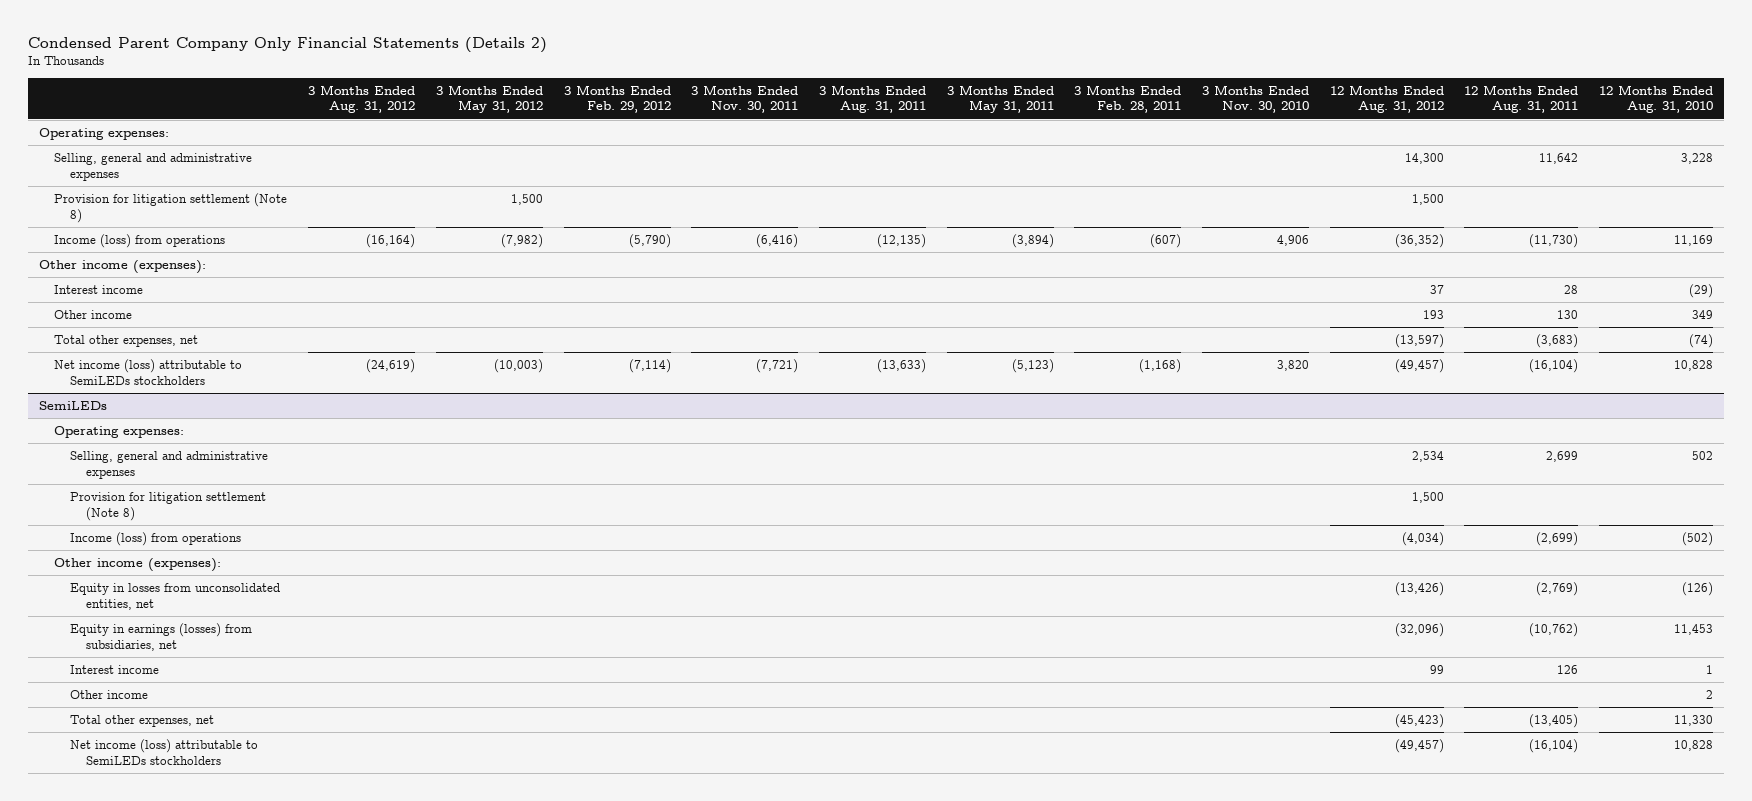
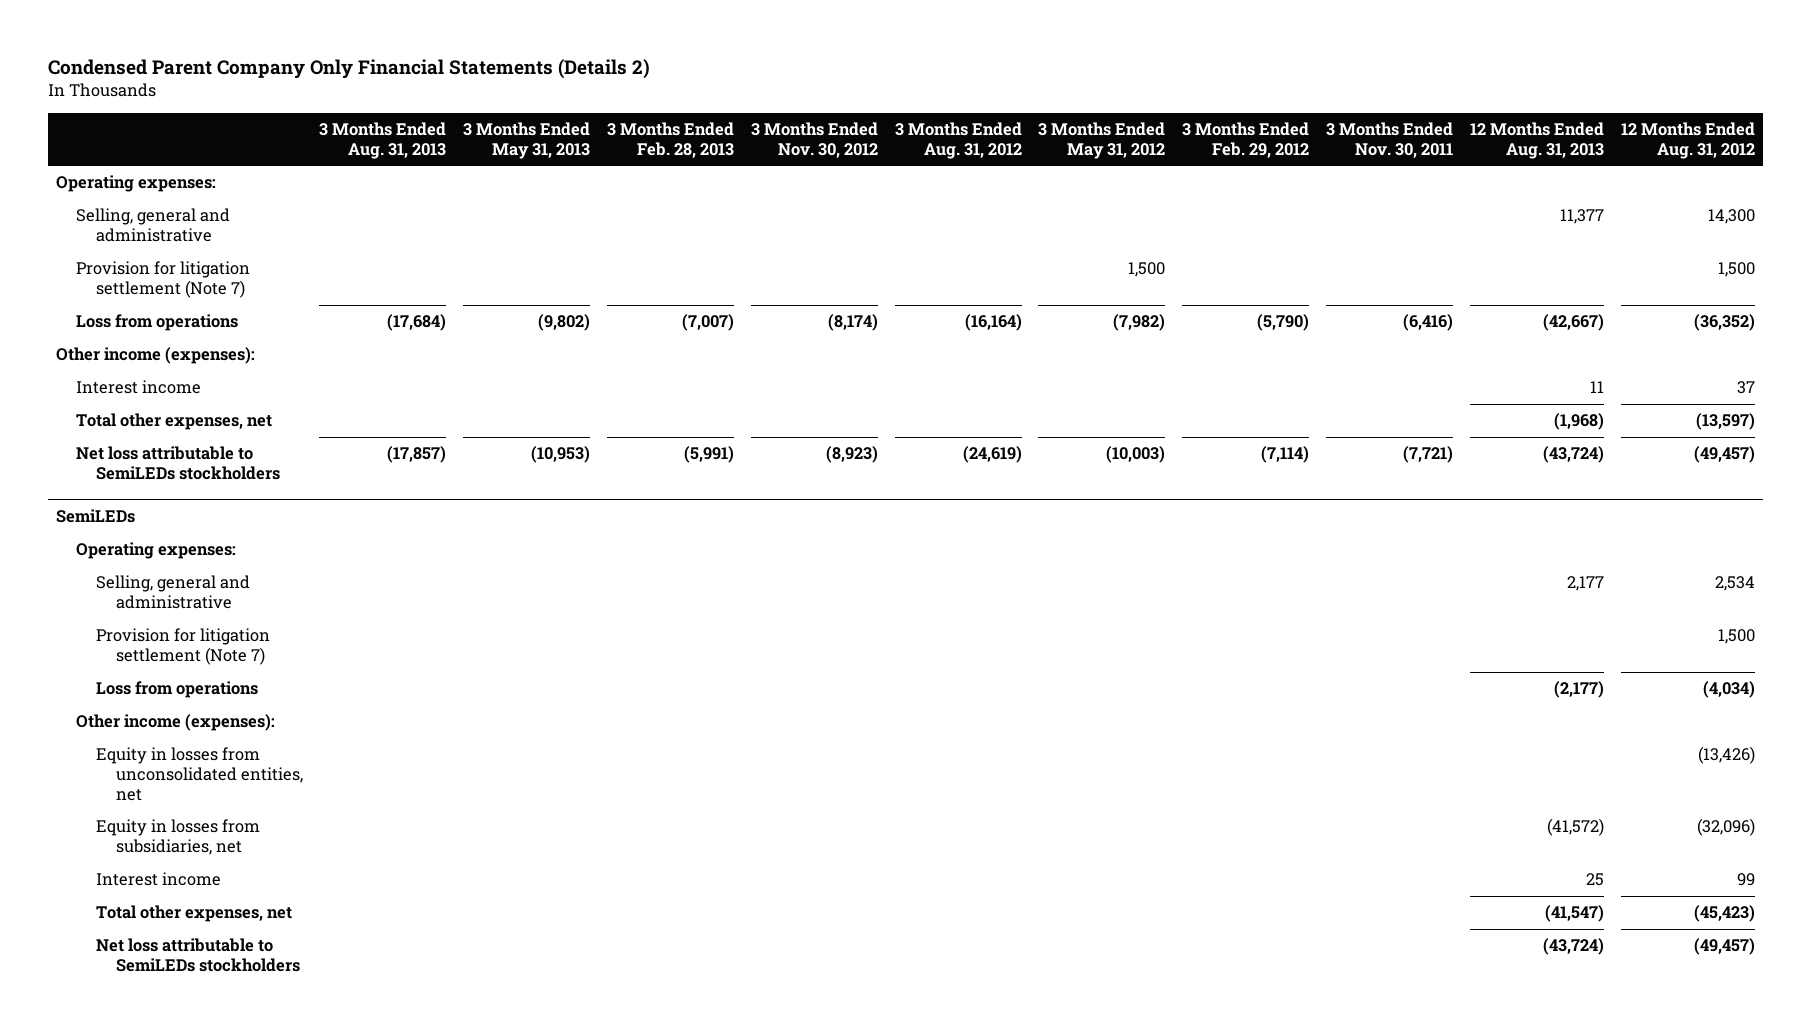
- | 3 Months Ended Aug. 31, 2012 | 3 Months Ended May 31, 2012 | 3 Months Ended Feb. 29, 2012 | 3 Months Ended Nov. 30, 2011 | 3 Months Ended Aug. 31, 2011 | 3 Months Ended May 31, 2011 | 3 Months Ended Feb. 28, 2011 | 3 Months Ended Nov. 30, 2010 | 12 Months Ended Aug. 31, 2012 | 12 Months Ended Aug. 31, 2011 | 12 Months Ended Aug. 31, 2010
+ | 3 Months Ended Aug. 31, 2013 | 3 Months Ended May 31, 2013 | 3 Months Ended Feb. 28, 2013 | 3 Months Ended Nov. 30, 2012 | 3 Months Ended Aug. 31, 2012 | 3 Months Ended May 31, 2012 | 3 Months Ended Feb. 29, 2012 | 3 Months Ended Nov. 30, 2011 | 12 Months Ended Aug. 31, 2013 | 12 Months Ended Aug. 31, 2012
- Selling, general and administrative expenses | | | | | | | | | 14,300 | 11,642 | 3,228
- Provision for litigation settlement (Note 8) | | 1,500 | | | | | | | 1,500 | |
- Income (loss) from operations | (16,164) | (7,982) | (5,790) | (6,416) | (12,135) | (3,894) | (607) | 4,906 | (36,352) | (11,730) | 11,169
+ Selling, general and administrative | | | | | | | | | 11,377 | 14,300
+ Provision for litigation settlement (Note 7) | | | | | | 1,500 | | | | 1,500
+ Loss from operations | (17,684) | (9,802) | (7,007) | (8,174) | (16,164) | (7,982) | (5,790) | (6,416) | (42,667) | (36,352)
- Other income | | | | | | | | | 193 | 130 | 349
- Net income (loss) attributable to SemiLEDs stockholders | (24,619) | (10,003) | (7,114) | (7,721) | (13,633) | (5,123) | (1,168) | 3,820 | (49,457) | (16,104) | 10,828
+ Net loss attributable to SemiLEDs stockholders | (17,857) | (10,953) | (5,991) | (8,923) | (24,619) | (10,003) | (7,114) | (7,721) | (43,724) | (49,457)
@ SemiLEDs
- Selling, general and administrative expenses | | | | | | | | | 2,534 | 2,699 | 502
- Provision for litigation settlement (Note 8) | | | | | | | | | 1,500 | |
- Income (loss) from operations | | | | | | | | | (4,034) | (2,699) | (502)
+ Selling, general and administrative | | | | | | | | | 2,177 | 2,534
+ Provision for litigation settlement (Note 7) | | | | | | | | | | 1,500
+ Loss from operations | | | | | | | | | (2,177) | (4,034)
- Equity in earnings (losses) from subsidiaries, net | | | | | | | | | (32,096) | (10,762) | 11,453
+ Equity in losses from subsidiaries, net | | | | | | | | | (41,572) | (32,096)
- Other income | | | | | | | | | | | 2
- Net income (loss) attributable to SemiLEDs stockholders | | | | | | | | | (49,457) | (16,104) | 10,828
+ Net loss attributable to SemiLEDs stockholders | | | | | | | | | (43,724) | (49,457)

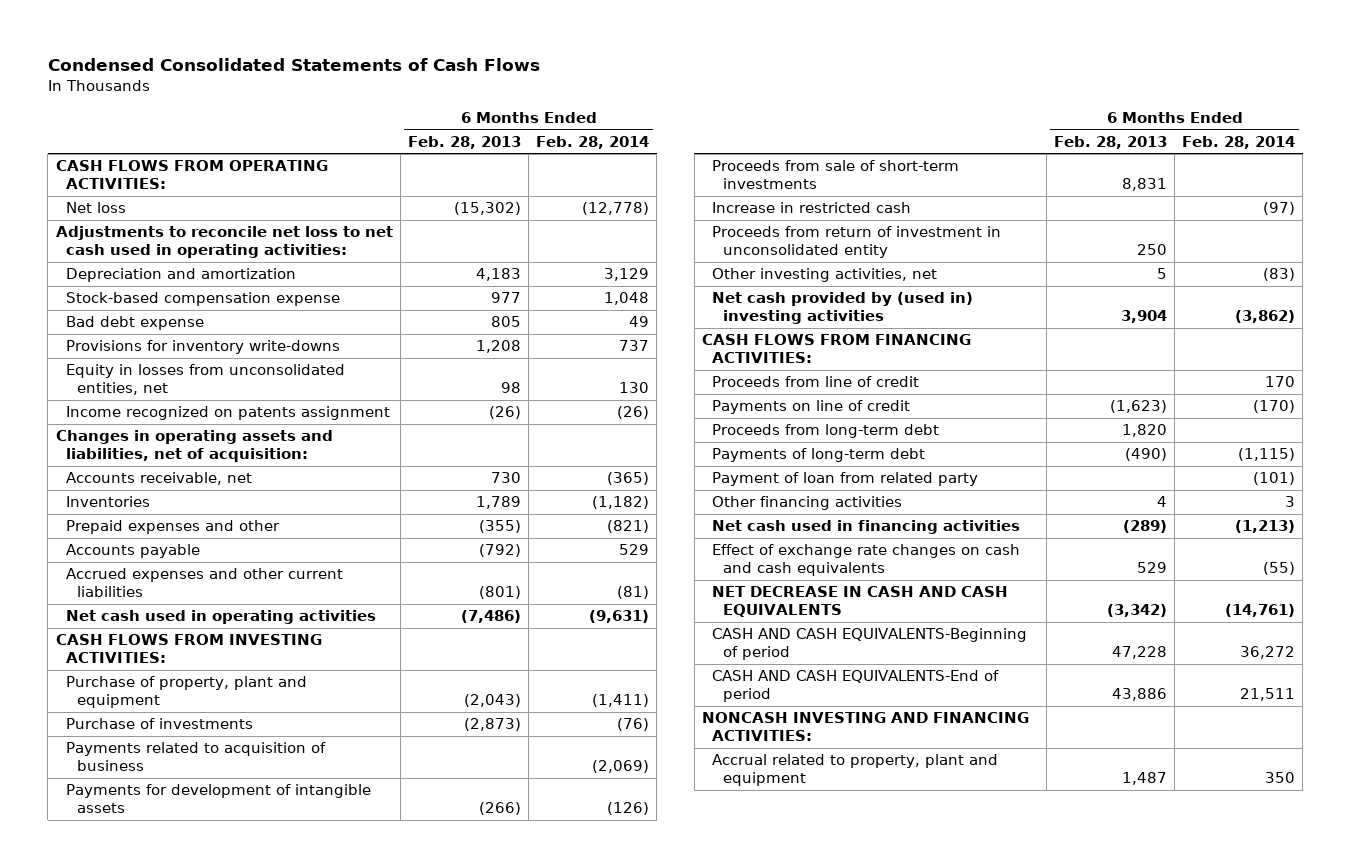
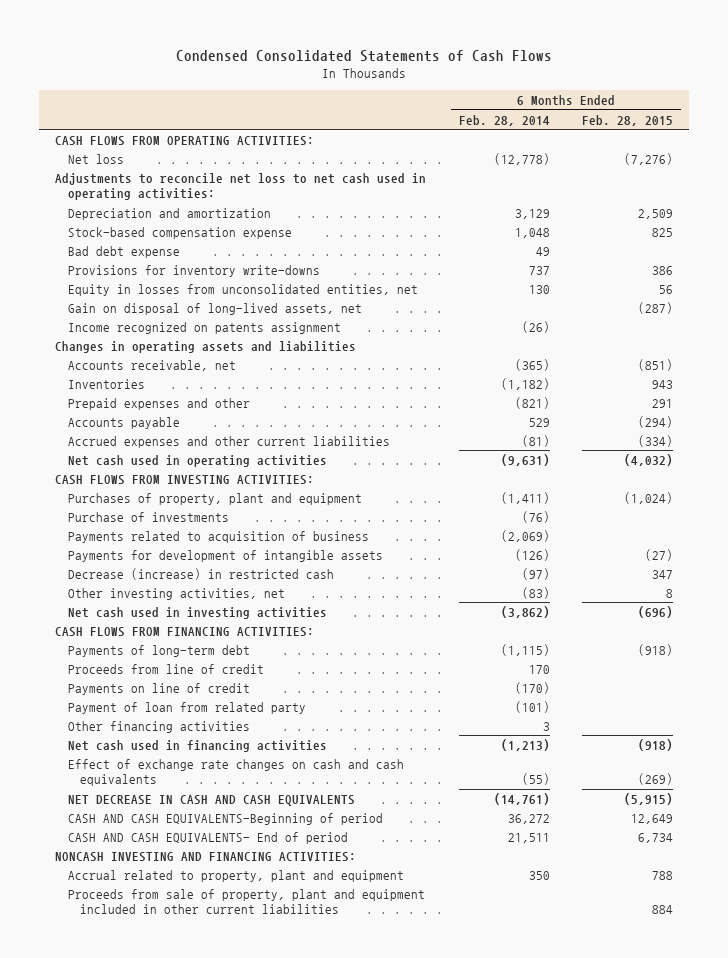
- | 6 Months Ended Feb. 28, 2013 | 6 Months Ended Feb. 28, 2014
+ | 6 Months Ended Feb. 28, 2014 | 6 Months Ended Feb. 28, 2015
+ Gain on disposal of long-lived assets, net | | (287)
- Changes in operating assets and liabilities, net of acquisition:
+ Changes in operating assets and liabilities
- Purchase of property, plant and equipment | (2,043) | (1,411)
+ Purchases of property, plant and equipment | (1,411) | (1,024)
- Proceeds from sale of short-term investments | 8,831 |
- Increase in restricted cash | | (97)
- Proceeds from return of investment in unconsolidated entity | 250 |
+ Decrease (increase) in restricted cash | (97) | 347
- Net cash provided by (used in) investing activities | 3,904 | (3,862)
+ Net cash used in investing activities | (3,862) | (696)
moved up: Payments of long-term debt | (1,115) | (918)
- Proceeds from long-term debt | 1,820 |
- CASH AND CASH EQUIVALENTS-End of period | 43,886 | 21,511
+ CASH AND CASH EQUIVALENTS- End of period | 21,511 | 6,734
+ Proceeds from sale of property, plant and equipment included in other current liabilities | | 884

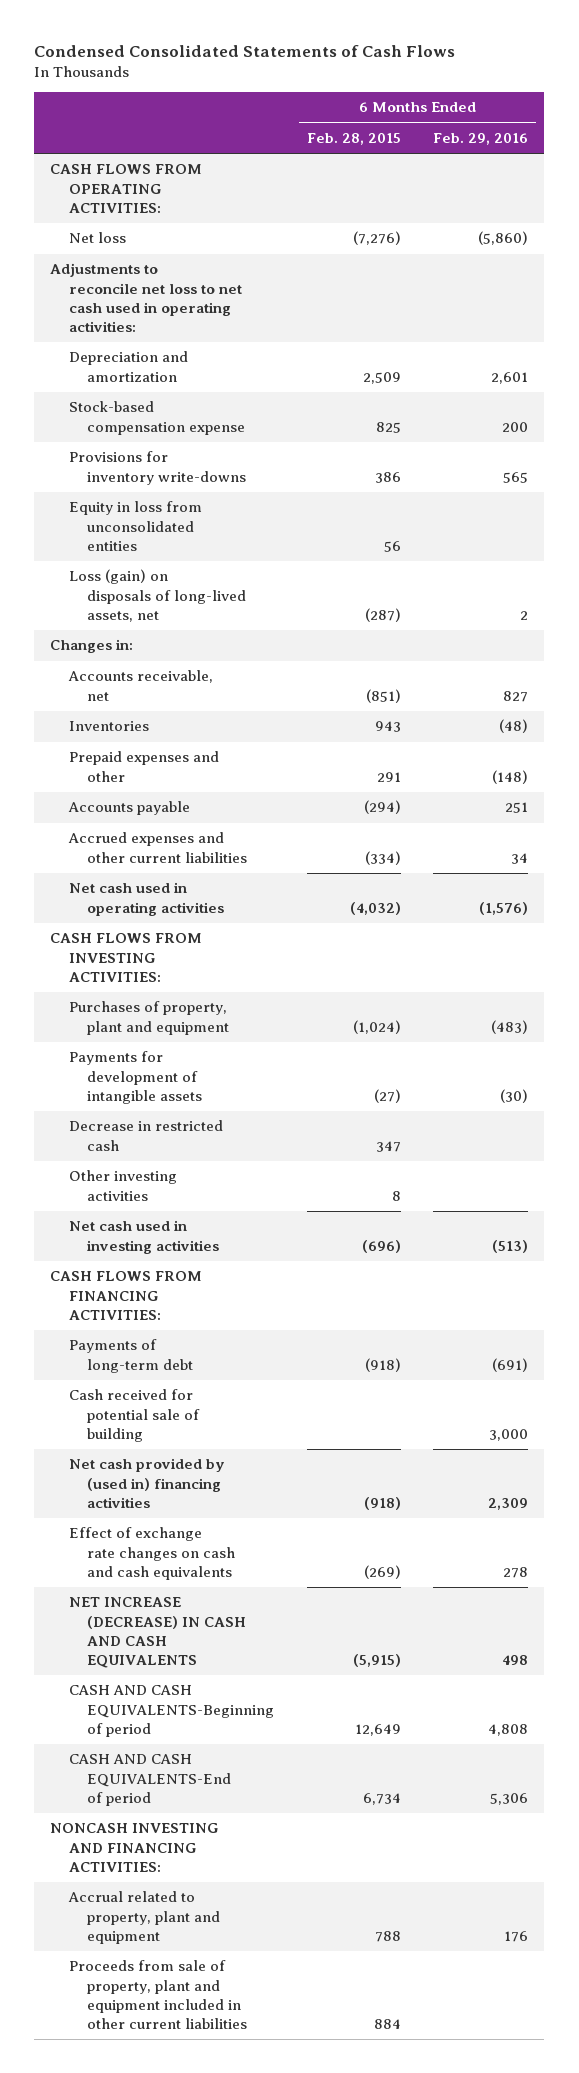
- | 6 Months Ended Feb. 28, 2014 | 6 Months Ended Feb. 28, 2015
+ | 6 Months Ended Feb. 28, 2015 | 6 Months Ended Feb. 29, 2016
- Bad debt expense | 49 |
- Equity in losses from unconsolidated entities, net | 130 | 56
- Gain on disposal of long-lived assets, net | | (287)
- Income recognized on patents assignment | (26) |
- Changes in operating assets and liabilities
+ Equity in loss from unconsolidated entities | 56 |
+ Loss (gain) on disposals of long-lived assets, net | (287) | 2
+ Changes in:
- Purchase of investments | (76) |
- Payments related to acquisition of business | (2,069) |
- Decrease (increase) in restricted cash | (97) | 347
- Other investing activities, net | (83) | 8
+ Decrease in restricted cash | 347 |
+ Other investing activities | 8 |
- Proceeds from line of credit | 170 |
- Payments on line of credit | (170) |
- Payment of loan from related party | (101) |
- Other financing activities | 3 |
- Net cash used in financing activities | (1,213) | (918)
+ Cash received for potential sale of building | | 3,000
+ Net cash provided by (used in) financing activities | (918) | 2,309
- NET DECREASE IN CASH AND CASH EQUIVALENTS | (14,761) | (5,915)
+ NET INCREASE (DECREASE) IN CASH AND CASH EQUIVALENTS | (5,915) | 498
- CASH AND CASH EQUIVALENTS- End of period | 21,511 | 6,734
+ CASH AND CASH EQUIVALENTS-End of period | 6,734 | 5,306

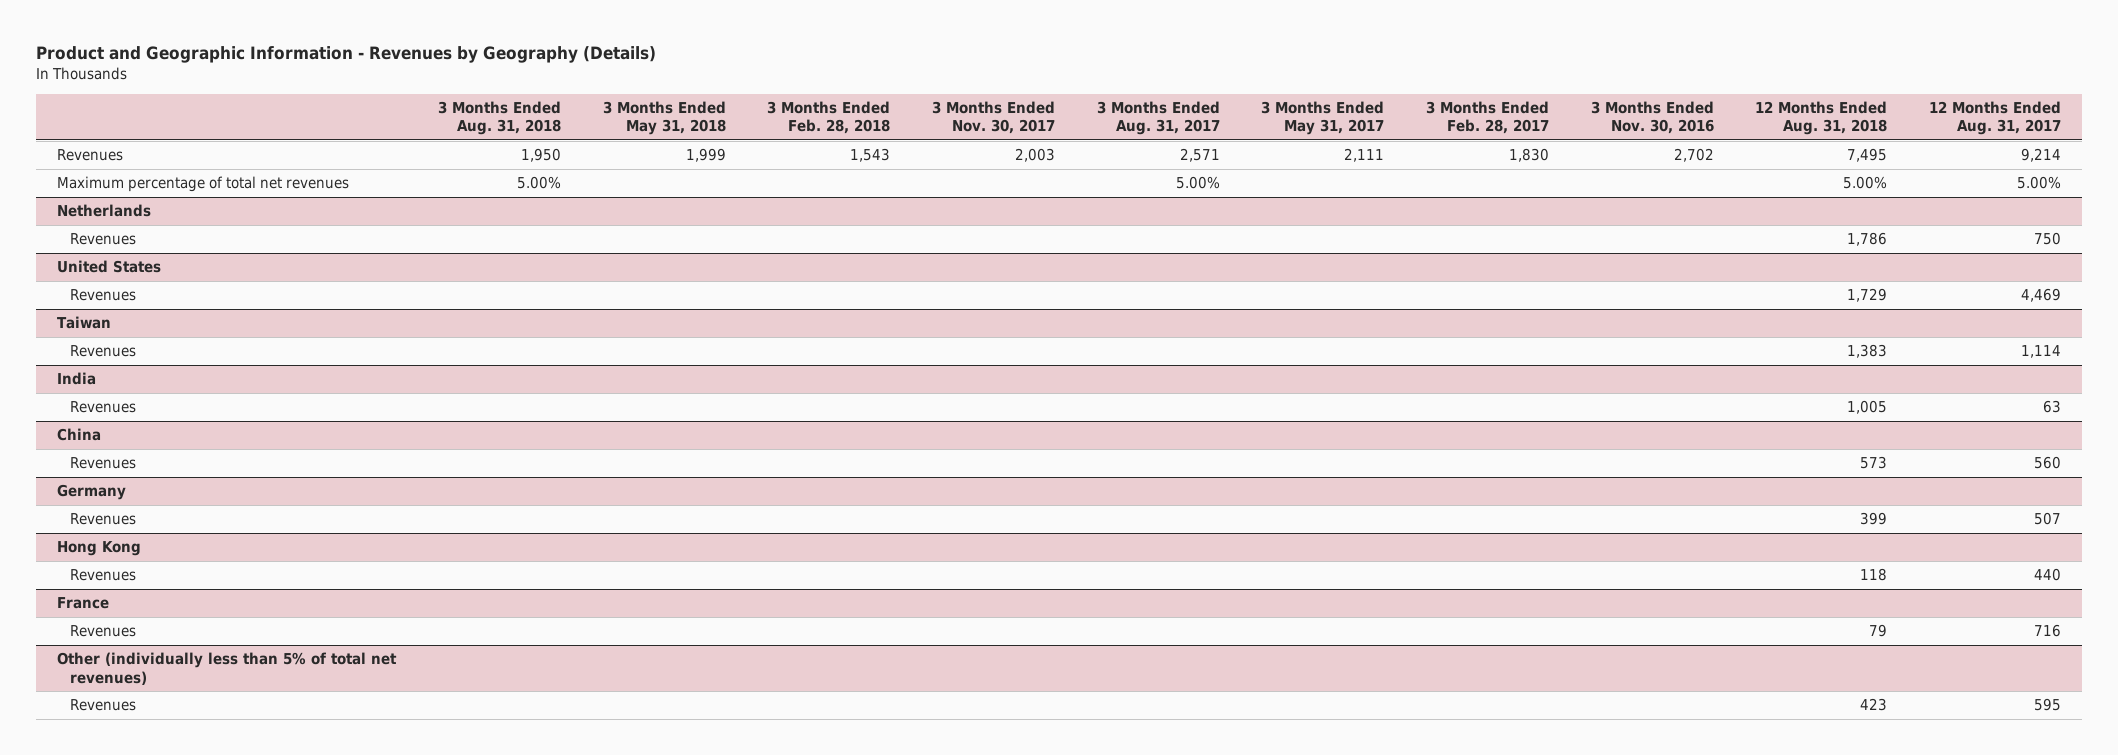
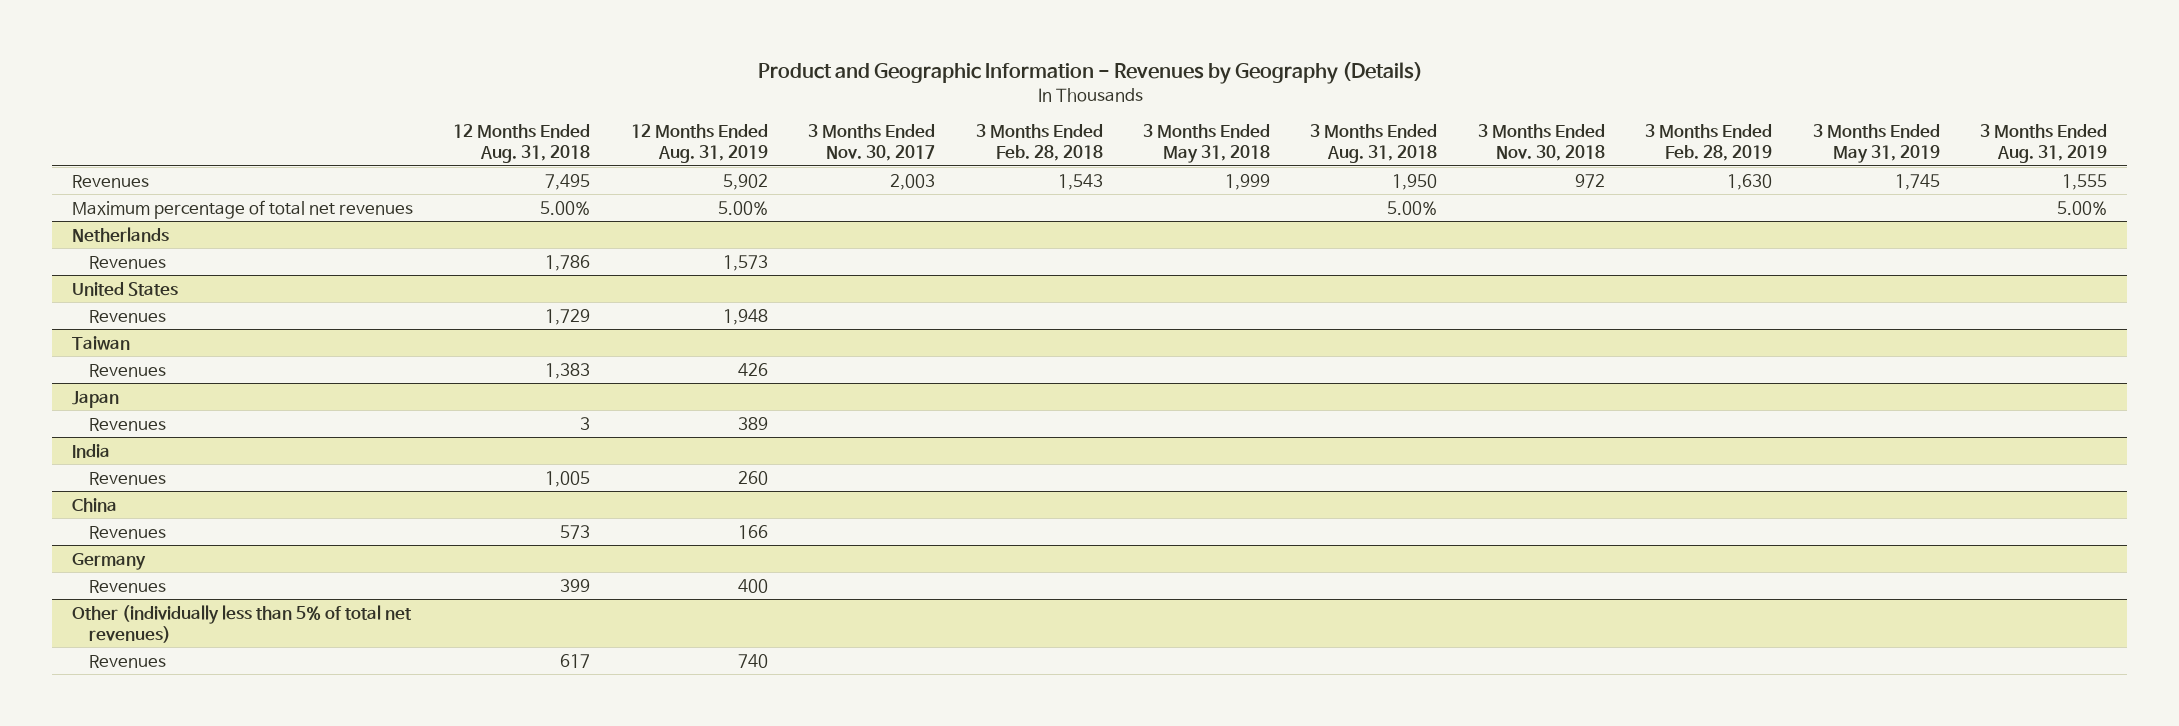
- | 3 Months Ended Aug. 31, 2018 | 3 Months Ended May 31, 2018 | 3 Months Ended Feb. 28, 2018 | 3 Months Ended Nov. 30, 2017 | 3 Months Ended Aug. 31, 2017 | 3 Months Ended May 31, 2017 | 3 Months Ended Feb. 28, 2017 | 3 Months Ended Nov. 30, 2016 | 12 Months Ended Aug. 31, 2018 | 12 Months Ended Aug. 31, 2017
+ | 12 Months Ended Aug. 31, 2018 | 12 Months Ended Aug. 31, 2019 | 3 Months Ended Nov. 30, 2017 | 3 Months Ended Feb. 28, 2018 | 3 Months Ended May 31, 2018 | 3 Months Ended Aug. 31, 2018 | 3 Months Ended Nov. 30, 2018 | 3 Months Ended Feb. 28, 2019 | 3 Months Ended May 31, 2019 | 3 Months Ended Aug. 31, 2019
+ Japan
+ Revenues | 3 | 389 | | | | | | | |
- Hong Kong
- Revenues | | | | | | | | | 118 | 440
- France
- Revenues | | | | | | | | | 79 | 716
@ Other (individually less than 5% of total net revenues)
- Revenues | | | | | | | | | 423 | 595
+ Revenues | 617 | 740 | | | | | | | |

